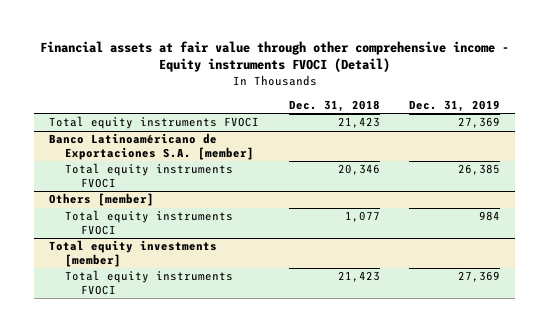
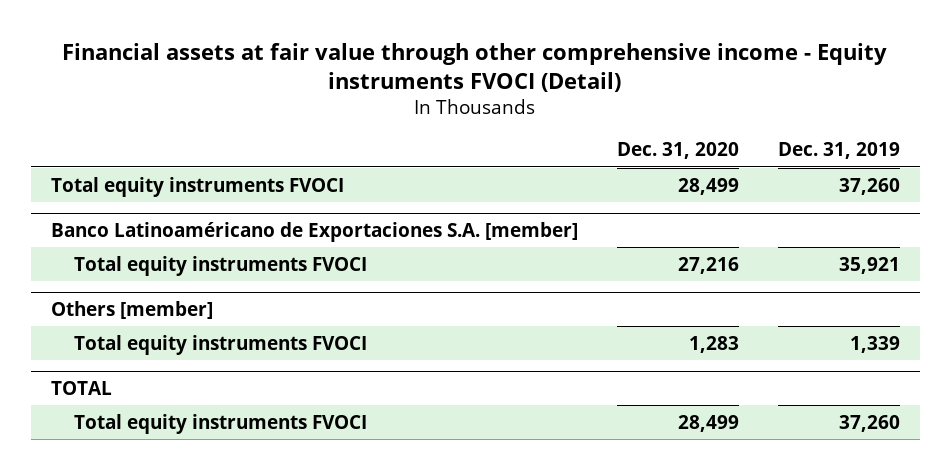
- | Dec. 31, 2018 | Dec. 31, 2019
+ | Dec. 31, 2020 | Dec. 31, 2019
- Total equity instruments FVOCI | 21,423 | 27,369
+ Total equity instruments FVOCI | 28,499 | 37,260
@ Banco Latinoaméricano de Exportaciones S.A. [member]
- Total equity instruments FVOCI | 20,346 | 26,385
+ Total equity instruments FVOCI | 27,216 | 35,921
@ Others [member]
- Total equity instruments FVOCI | 1,077 | 984
- Total equity investments [member]
- Total equity instruments FVOCI | 21,423 | 27,369
@ Others [member]
+ Total equity instruments FVOCI | 1,283 | 1,339
+ TOTAL
+ Total equity instruments FVOCI | 28,499 | 37,260

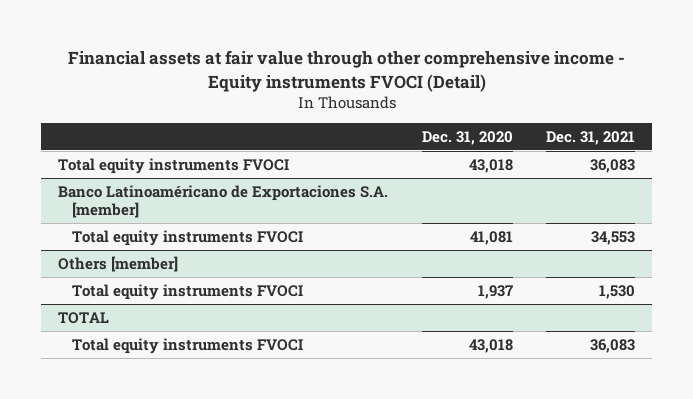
- | Dec. 31, 2020 | Dec. 31, 2019
+ | Dec. 31, 2020 | Dec. 31, 2021
- Total equity instruments FVOCI | 28,499 | 37,260
+ Total equity instruments FVOCI | 43,018 | 36,083
@ Banco Latinoaméricano de Exportaciones S.A. [member]
- Total equity instruments FVOCI | 27,216 | 35,921
+ Total equity instruments FVOCI | 41,081 | 34,553
@ Others [member]
- Total equity instruments FVOCI | 1,283 | 1,339
+ Total equity instruments FVOCI | 1,937 | 1,530
@ TOTAL
- Total equity instruments FVOCI | 28,499 | 37,260
+ Total equity instruments FVOCI | 43,018 | 36,083

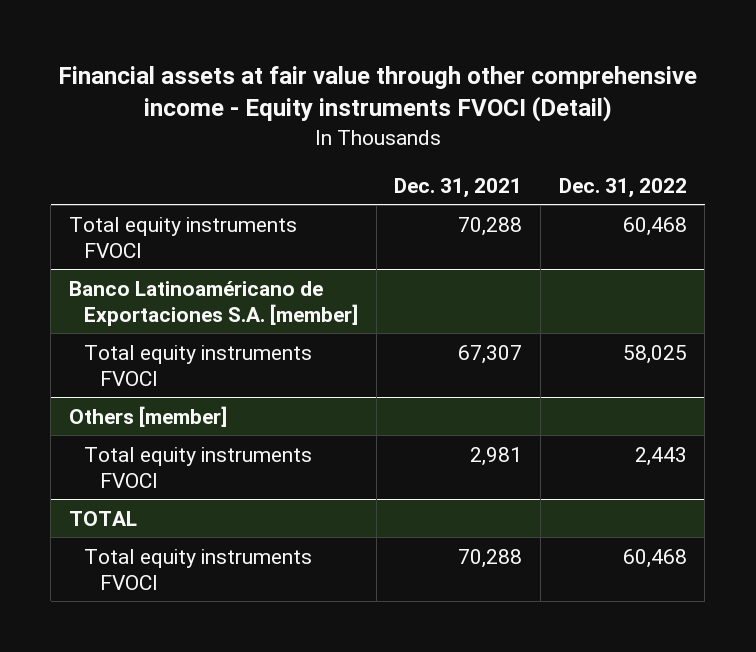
- | Dec. 31, 2020 | Dec. 31, 2021
+ | Dec. 31, 2021 | Dec. 31, 2022
- Total equity instruments FVOCI | 43,018 | 36,083
+ Total equity instruments FVOCI | 70,288 | 60,468
@ Banco Latinoaméricano de Exportaciones S.A. [member]
- Total equity instruments FVOCI | 41,081 | 34,553
+ Total equity instruments FVOCI | 67,307 | 58,025
@ Others [member]
- Total equity instruments FVOCI | 1,937 | 1,530
+ Total equity instruments FVOCI | 2,981 | 2,443
@ TOTAL
- Total equity instruments FVOCI | 43,018 | 36,083
+ Total equity instruments FVOCI | 70,288 | 60,468

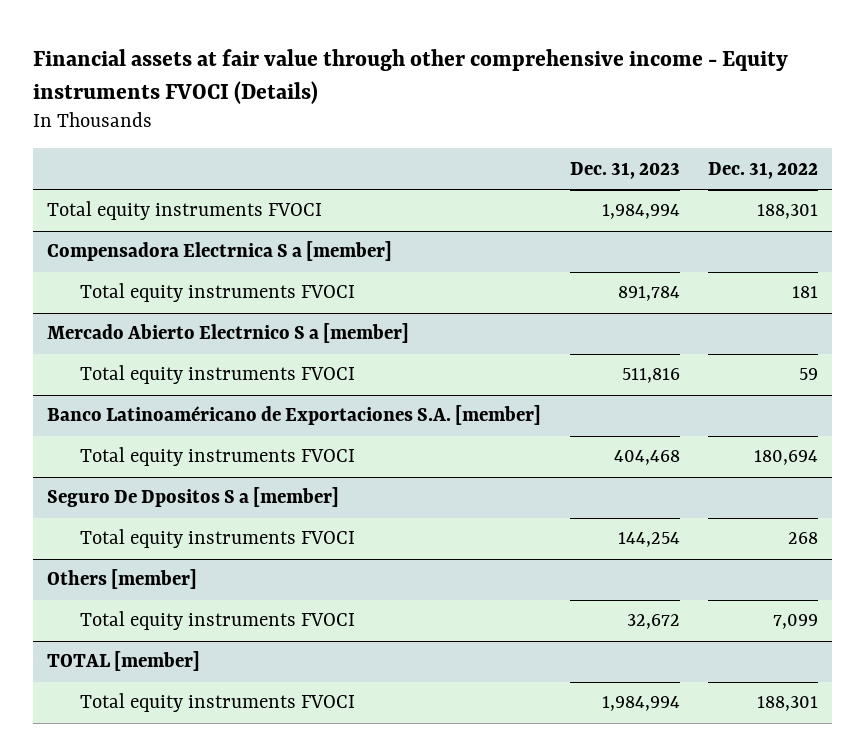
- Financial assets at fair value through other comprehensive income - Equity instruments FVOCI (Detail)
+ Financial assets at fair value through other comprehensive income - Equity instruments FVOCI (Details)
- | Dec. 31, 2021 | Dec. 31, 2022
+ | Dec. 31, 2023 | Dec. 31, 2022
- Total equity instruments FVOCI | 70,288 | 60,468
+ Total equity instruments FVOCI | 1,984,994 | 188,301
+ Compensadora Electrnica S a [member]
+ Total equity instruments FVOCI | 891,784 | 181
+ Mercado Abierto Electrnico S a [member]
+ Total equity instruments FVOCI | 511,816 | 59
@ Banco Latinoaméricano de Exportaciones S.A. [member]
- Total equity instruments FVOCI | 67,307 | 58,025
+ Total equity instruments FVOCI | 404,468 | 180,694
+ Seguro De Dpositos S a [member]
+ Total equity instruments FVOCI | 144,254 | 268
@ Others [member]
- Total equity instruments FVOCI | 2,981 | 2,443
- TOTAL
- Total equity instruments FVOCI | 70,288 | 60,468
@ Others [member]
+ Total equity instruments FVOCI | 32,672 | 7,099
+ TOTAL [member]
+ Total equity instruments FVOCI | 1,984,994 | 188,301

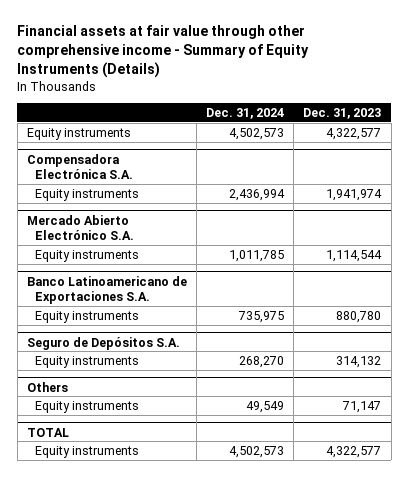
- Financial assets at fair value through other comprehensive income - Equity instruments FVOCI (Details)
+ Financial assets at fair value through other comprehensive income - Summary of Equity Instruments (Details)
- | Dec. 31, 2023 | Dec. 31, 2022
+ | Dec. 31, 2024 | Dec. 31, 2023
- Total equity instruments FVOCI | 1,984,994 | 188,301
- Compensadora Electrnica S a [member]
- Total equity instruments FVOCI | 891,784 | 181
- Mercado Abierto Electrnico S a [member]
- Total equity instruments FVOCI | 511,816 | 59
- Banco Latinoaméricano de Exportaciones S.A. [member]
- Total equity instruments FVOCI | 404,468 | 180,694
- Seguro De Dpositos S a [member]
- Total equity instruments FVOCI | 144,254 | 268
- Others [member]
- Total equity instruments FVOCI | 32,672 | 7,099
- TOTAL [member]
- Total equity instruments FVOCI | 1,984,994 | 188,301
+ Equity instruments | 4,502,573 | 4,322,577
+ Compensadora Electrónica S.A.
+ Equity instruments | 2,436,994 | 1,941,974
+ Mercado Abierto Electrónico S.A.
+ Equity instruments | 1,011,785 | 1,114,544
+ Banco Latinoamericano de Exportaciones S.A.
+ Equity instruments | 735,975 | 880,780
+ Seguro de Depósitos S.A.
+ Equity instruments | 268,270 | 314,132
+ Others
+ Equity instruments | 49,549 | 71,147
+ TOTAL
+ Equity instruments | 4,502,573 | 4,322,577

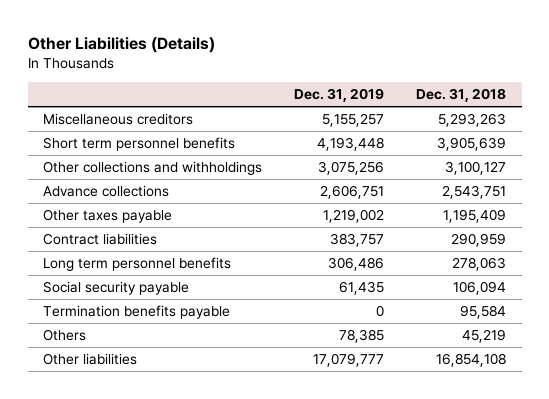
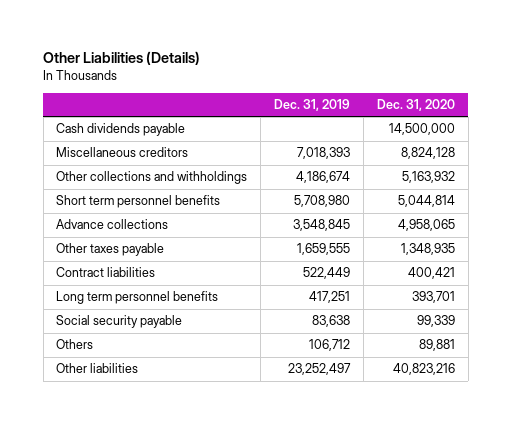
- | Dec. 31, 2019 | Dec. 31, 2018
+ | Dec. 31, 2019 | Dec. 31, 2020
- Miscellaneous creditors | 5,155,257 | 5,293,263
- Short term personnel benefits | 4,193,448 | 3,905,639
- Other collections and withholdings | 3,075,256 | 3,100,127
- Advance collections | 2,606,751 | 2,543,751
- Other taxes payable | 1,219,002 | 1,195,409
- Contract liabilities | 383,757 | 290,959
- Long term personnel benefits | 306,486 | 278,063
- Social security payable | 61,435 | 106,094
- Termination benefits payable | 0 | 95,584
- Others | 78,385 | 45,219
- Other liabilities | 17,079,777 | 16,854,108
+ Cash dividends payable | | 14,500,000
+ Miscellaneous creditors | 7,018,393 | 8,824,128
+ Other collections and withholdings | 4,186,674 | 5,163,932
+ Short term personnel benefits | 5,708,980 | 5,044,814
+ Advance collections | 3,548,845 | 4,958,065
+ Other taxes payable | 1,659,555 | 1,348,935
+ Contract liabilities | 522,449 | 400,421
+ Long term personnel benefits | 417,251 | 393,701
+ Social security payable | 83,638 | 99,339
+ Others | 106,712 | 89,881
+ Other liabilities | 23,252,497 | 40,823,216

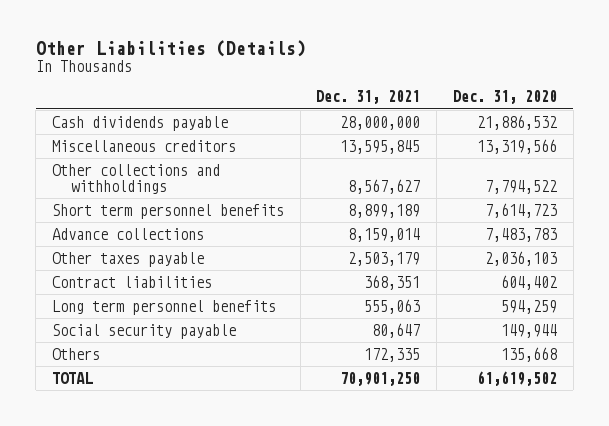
- | Dec. 31, 2019 | Dec. 31, 2020
+ | Dec. 31, 2021 | Dec. 31, 2020
- Cash dividends payable | | 14,500,000
- Miscellaneous creditors | 7,018,393 | 8,824,128
- Other collections and withholdings | 4,186,674 | 5,163,932
- Short term personnel benefits | 5,708,980 | 5,044,814
- Advance collections | 3,548,845 | 4,958,065
- Other taxes payable | 1,659,555 | 1,348,935
- Contract liabilities | 522,449 | 400,421
- Long term personnel benefits | 417,251 | 393,701
- Social security payable | 83,638 | 99,339
- Others | 106,712 | 89,881
- Other liabilities | 23,252,497 | 40,823,216
+ Cash dividends payable | 28,000,000 | 21,886,532
+ Miscellaneous creditors | 13,595,845 | 13,319,566
+ Other collections and withholdings | 8,567,627 | 7,794,522
+ Short term personnel benefits | 8,899,189 | 7,614,723
+ Advance collections | 8,159,014 | 7,483,783
+ Other taxes payable | 2,503,179 | 2,036,103
+ Contract liabilities | 368,351 | 604,402
+ Long term personnel benefits | 555,063 | 594,259
+ Social security payable | 80,647 | 149,944
+ Others | 172,335 | 135,668
+ TOTAL | 70,901,250 | 61,619,502

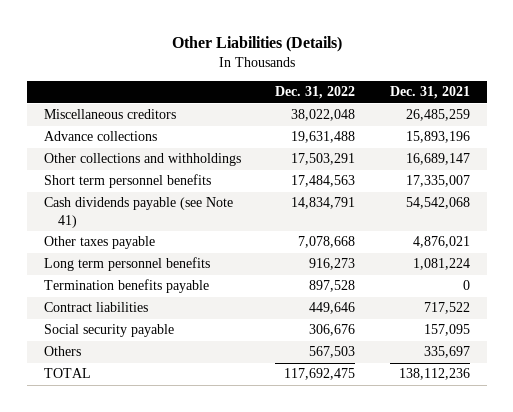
- | Dec. 31, 2021 | Dec. 31, 2020
+ | Dec. 31, 2022 | Dec. 31, 2021
- Cash dividends payable | 28,000,000 | 21,886,532
- Miscellaneous creditors | 13,595,845 | 13,319,566
- Other collections and withholdings | 8,567,627 | 7,794,522
- Short term personnel benefits | 8,899,189 | 7,614,723
- Advance collections | 8,159,014 | 7,483,783
- Other taxes payable | 2,503,179 | 2,036,103
- Contract liabilities | 368,351 | 604,402
- Long term personnel benefits | 555,063 | 594,259
- Social security payable | 80,647 | 149,944
- Others | 172,335 | 135,668
- TOTAL | 70,901,250 | 61,619,502
+ Miscellaneous creditors | 38,022,048 | 26,485,259
+ Advance collections | 19,631,488 | 15,893,196
+ Other collections and withholdings | 17,503,291 | 16,689,147
+ Short term personnel benefits | 17,484,563 | 17,335,007
+ Cash dividends payable (see Note 41) | 14,834,791 | 54,542,068
+ Other taxes payable | 7,078,668 | 4,876,021
+ Long term personnel benefits | 916,273 | 1,081,224
+ Termination benefits payable | 897,528 | 0
+ Contract liabilities | 449,646 | 717,522
+ Social security payable | 306,676 | 157,095
+ Others | 567,503 | 335,697
+ TOTAL | 117,692,475 | 138,112,236

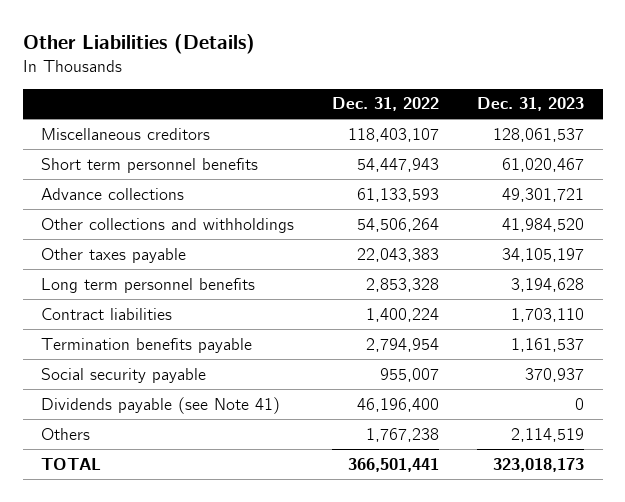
- | Dec. 31, 2022 | Dec. 31, 2021
+ | Dec. 31, 2022 | Dec. 31, 2023
- Miscellaneous creditors | 38,022,048 | 26,485,259
- Advance collections | 19,631,488 | 15,893,196
- Other collections and withholdings | 17,503,291 | 16,689,147
- Short term personnel benefits | 17,484,563 | 17,335,007
- Cash dividends payable (see Note 41) | 14,834,791 | 54,542,068
- Other taxes payable | 7,078,668 | 4,876,021
- Long term personnel benefits | 916,273 | 1,081,224
- Termination benefits payable | 897,528 | 0
- Contract liabilities | 449,646 | 717,522
- Social security payable | 306,676 | 157,095
- Others | 567,503 | 335,697
- TOTAL | 117,692,475 | 138,112,236
+ Miscellaneous creditors | 118,403,107 | 128,061,537
+ Short term personnel benefits | 54,447,943 | 61,020,467
+ Advance collections | 61,133,593 | 49,301,721
+ Other collections and withholdings | 54,506,264 | 41,984,520
+ Other taxes payable | 22,043,383 | 34,105,197
+ Long term personnel benefits | 2,853,328 | 3,194,628
+ Contract liabilities | 1,400,224 | 1,703,110
+ Termination benefits payable | 2,794,954 | 1,161,537
+ Social security payable | 955,007 | 370,937
+ Dividends payable (see Note 41) | 46,196,400 | 0
+ Others | 1,767,238 | 2,114,519
+ TOTAL | 366,501,441 | 323,018,173

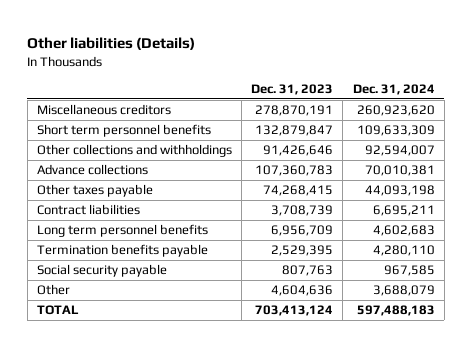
- Other Liabilities (Details)
+ Other liabilities (Details)
- | Dec. 31, 2022 | Dec. 31, 2023
+ | Dec. 31, 2023 | Dec. 31, 2024
- Miscellaneous creditors | 118,403,107 | 128,061,537
- Short term personnel benefits | 54,447,943 | 61,020,467
- Advance collections | 61,133,593 | 49,301,721
- Other collections and withholdings | 54,506,264 | 41,984,520
- Other taxes payable | 22,043,383 | 34,105,197
- Long term personnel benefits | 2,853,328 | 3,194,628
- Contract liabilities | 1,400,224 | 1,703,110
- Termination benefits payable | 2,794,954 | 1,161,537
- Social security payable | 955,007 | 370,937
- Dividends payable (see Note 41) | 46,196,400 | 0
- Others | 1,767,238 | 2,114,519
- TOTAL | 366,501,441 | 323,018,173
+ Miscellaneous creditors | 278,870,191 | 260,923,620
+ Short term personnel benefits | 132,879,847 | 109,633,309
+ Other collections and withholdings | 91,426,646 | 92,594,007
+ Advance collections | 107,360,783 | 70,010,381
+ Other taxes payable | 74,268,415 | 44,093,198
+ Contract liabilities | 3,708,739 | 6,695,211
+ Long term personnel benefits | 6,956,709 | 4,602,683
+ Termination benefits payable | 2,529,395 | 4,280,110
+ Social security payable | 807,763 | 967,585
+ Other | 4,604,636 | 3,688,079
+ TOTAL | 703,413,124 | 597,488,183

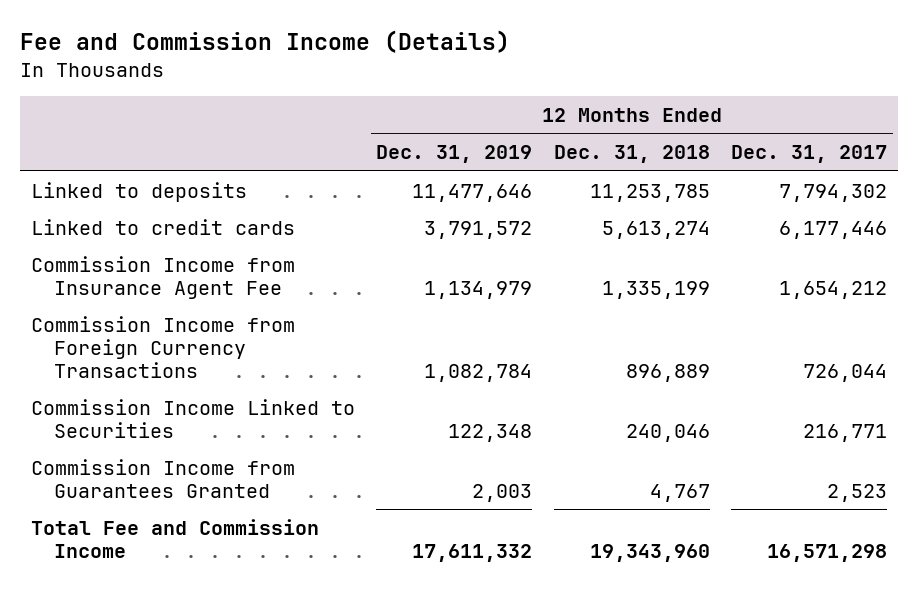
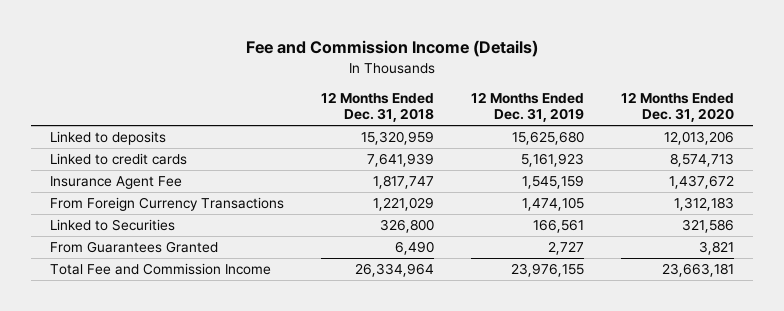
- | 12 Months Ended Dec. 31, 2019 | 12 Months Ended Dec. 31, 2018 | 12 Months Ended Dec. 31, 2017
+ | 12 Months Ended Dec. 31, 2018 | 12 Months Ended Dec. 31, 2019 | 12 Months Ended Dec. 31, 2020
- Linked to deposits | 11,477,646 | 11,253,785 | 7,794,302
- Linked to credit cards | 3,791,572 | 5,613,274 | 6,177,446
- Commission Income from Insurance Agent Fee | 1,134,979 | 1,335,199 | 1,654,212
- Commission Income from Foreign Currency Transactions | 1,082,784 | 896,889 | 726,044
- Commission Income Linked to Securities | 122,348 | 240,046 | 216,771
- Commission Income from Guarantees Granted | 2,003 | 4,767 | 2,523
- Total Fee and Commission Income | 17,611,332 | 19,343,960 | 16,571,298
+ Linked to deposits | 15,320,959 | 15,625,680 | 12,013,206
+ Linked to credit cards | 7,641,939 | 5,161,923 | 8,574,713
+ Insurance Agent Fee | 1,817,747 | 1,545,159 | 1,437,672
+ From Foreign Currency Transactions | 1,221,029 | 1,474,105 | 1,312,183
+ Linked to Securities | 326,800 | 166,561 | 321,586
+ From Guarantees Granted | 6,490 | 2,727 | 3,821
+ Total Fee and Commission Income | 26,334,964 | 23,976,155 | 23,663,181

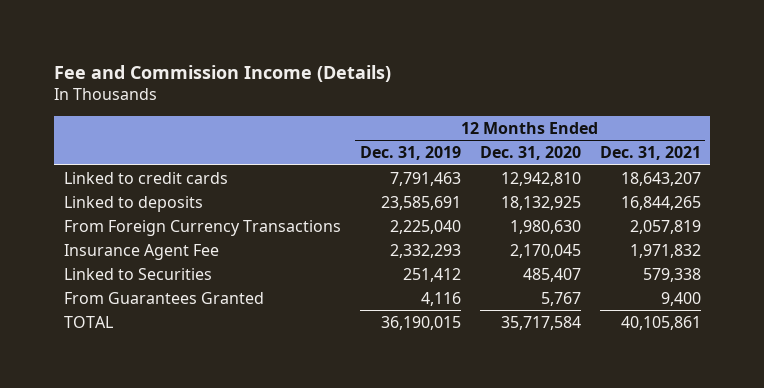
- | 12 Months Ended Dec. 31, 2018 | 12 Months Ended Dec. 31, 2019 | 12 Months Ended Dec. 31, 2020
+ | 12 Months Ended Dec. 31, 2019 | 12 Months Ended Dec. 31, 2020 | 12 Months Ended Dec. 31, 2021
- Linked to deposits | 15,320,959 | 15,625,680 | 12,013,206
- Linked to credit cards | 7,641,939 | 5,161,923 | 8,574,713
- Insurance Agent Fee | 1,817,747 | 1,545,159 | 1,437,672
- From Foreign Currency Transactions | 1,221,029 | 1,474,105 | 1,312,183
- Linked to Securities | 326,800 | 166,561 | 321,586
- From Guarantees Granted | 6,490 | 2,727 | 3,821
- Total Fee and Commission Income | 26,334,964 | 23,976,155 | 23,663,181
+ Linked to credit cards | 7,791,463 | 12,942,810 | 18,643,207
+ Linked to deposits | 23,585,691 | 18,132,925 | 16,844,265
+ From Foreign Currency Transactions | 2,225,040 | 1,980,630 | 2,057,819
+ Insurance Agent Fee | 2,332,293 | 2,170,045 | 1,971,832
+ Linked to Securities | 251,412 | 485,407 | 579,338
+ From Guarantees Granted | 4,116 | 5,767 | 9,400
+ TOTAL | 36,190,015 | 35,717,584 | 40,105,861

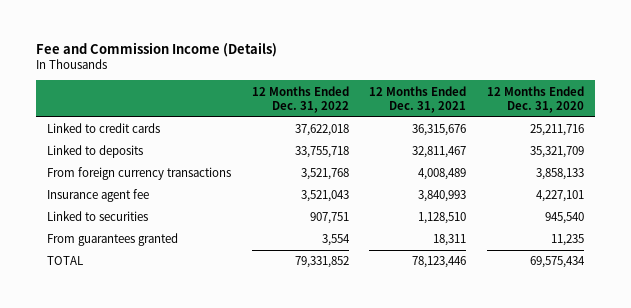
- | 12 Months Ended Dec. 31, 2019 | 12 Months Ended Dec. 31, 2020 | 12 Months Ended Dec. 31, 2021
+ | 12 Months Ended Dec. 31, 2022 | 12 Months Ended Dec. 31, 2021 | 12 Months Ended Dec. 31, 2020
- Linked to credit cards | 7,791,463 | 12,942,810 | 18,643,207
- Linked to deposits | 23,585,691 | 18,132,925 | 16,844,265
- From Foreign Currency Transactions | 2,225,040 | 1,980,630 | 2,057,819
- Insurance Agent Fee | 2,332,293 | 2,170,045 | 1,971,832
- Linked to Securities | 251,412 | 485,407 | 579,338
- From Guarantees Granted | 4,116 | 5,767 | 9,400
- TOTAL | 36,190,015 | 35,717,584 | 40,105,861
+ Linked to credit cards | 37,622,018 | 36,315,676 | 25,211,716
+ Linked to deposits | 33,755,718 | 32,811,467 | 35,321,709
+ From foreign currency transactions | 3,521,768 | 4,008,489 | 3,858,133
+ Insurance agent fee | 3,521,043 | 3,840,993 | 4,227,101
+ Linked to securities | 907,751 | 1,128,510 | 945,540
+ From guarantees granted | 3,554 | 18,311 | 11,235
+ TOTAL | 79,331,852 | 78,123,446 | 69,575,434

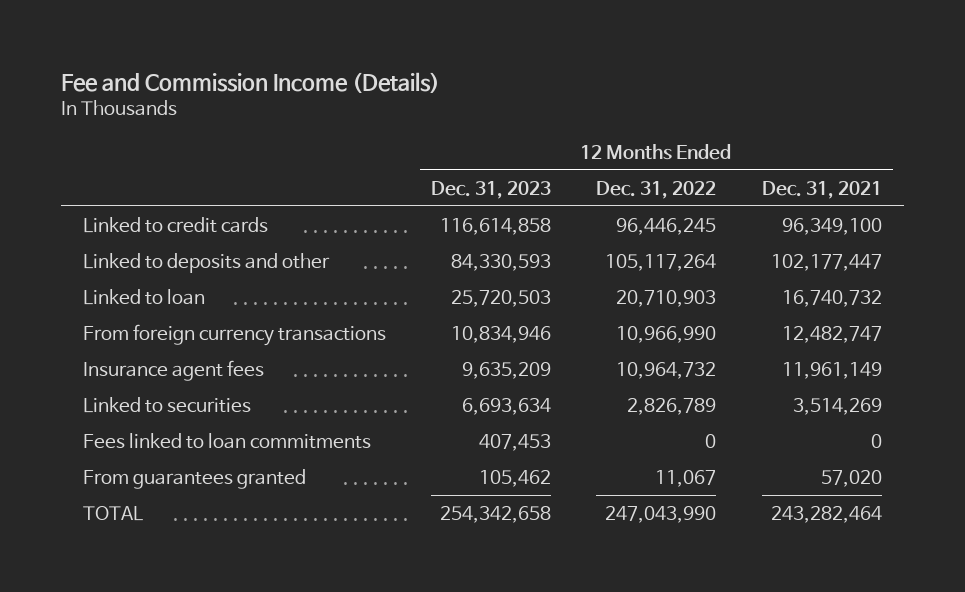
- | 12 Months Ended Dec. 31, 2022 | 12 Months Ended Dec. 31, 2021 | 12 Months Ended Dec. 31, 2020
+ | 12 Months Ended Dec. 31, 2023 | 12 Months Ended Dec. 31, 2022 | 12 Months Ended Dec. 31, 2021
- Linked to credit cards | 37,622,018 | 36,315,676 | 25,211,716
- Linked to deposits | 33,755,718 | 32,811,467 | 35,321,709
- From foreign currency transactions | 3,521,768 | 4,008,489 | 3,858,133
- Insurance agent fee | 3,521,043 | 3,840,993 | 4,227,101
- Linked to securities | 907,751 | 1,128,510 | 945,540
- From guarantees granted | 3,554 | 18,311 | 11,235
- TOTAL | 79,331,852 | 78,123,446 | 69,575,434
+ Linked to credit cards | 116,614,858 | 96,446,245 | 96,349,100
+ Linked to deposits and other | 84,330,593 | 105,117,264 | 102,177,447
+ Linked to loan | 25,720,503 | 20,710,903 | 16,740,732
+ From foreign currency transactions | 10,834,946 | 10,966,990 | 12,482,747
+ Insurance agent fees | 9,635,209 | 10,964,732 | 11,961,149
+ Linked to securities | 6,693,634 | 2,826,789 | 3,514,269
+ Fees linked to loan commitments | 407,453 | 0 | 0
+ From guarantees granted | 105,462 | 11,067 | 57,020
+ TOTAL | 254,342,658 | 247,043,990 | 243,282,464

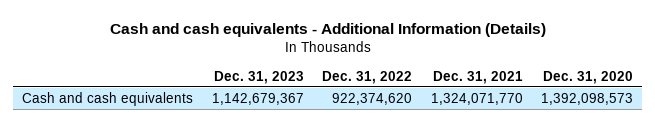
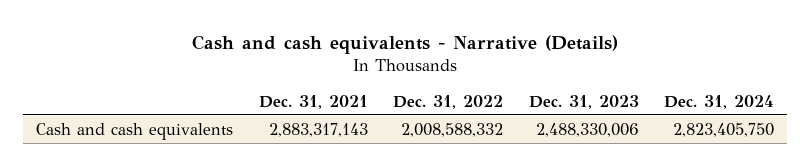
- Cash and cash equivalents - Additional Information (Details)
+ Cash and cash equivalents - Narrative (Details)
- | Dec. 31, 2023 | Dec. 31, 2022 | Dec. 31, 2021 | Dec. 31, 2020
+ | Dec. 31, 2021 | Dec. 31, 2022 | Dec. 31, 2023 | Dec. 31, 2024
- Cash and cash equivalents | 1,142,679,367 | 922,374,620 | 1,324,071,770 | 1,392,098,573
+ Cash and cash equivalents | 2,883,317,143 | 2,008,588,332 | 2,488,330,006 | 2,823,405,750

